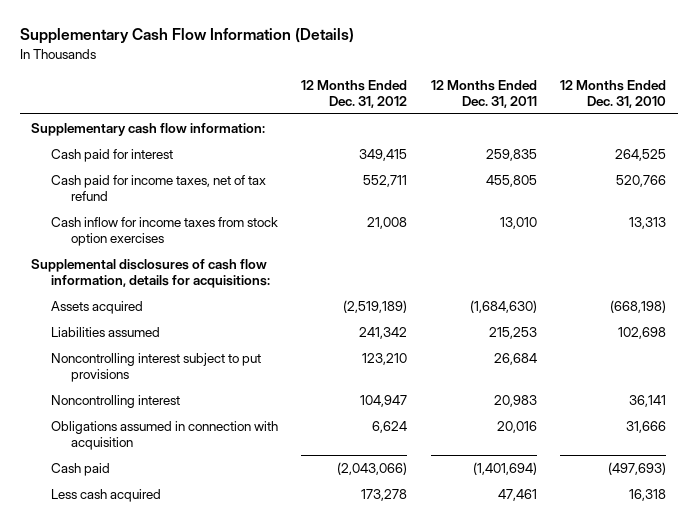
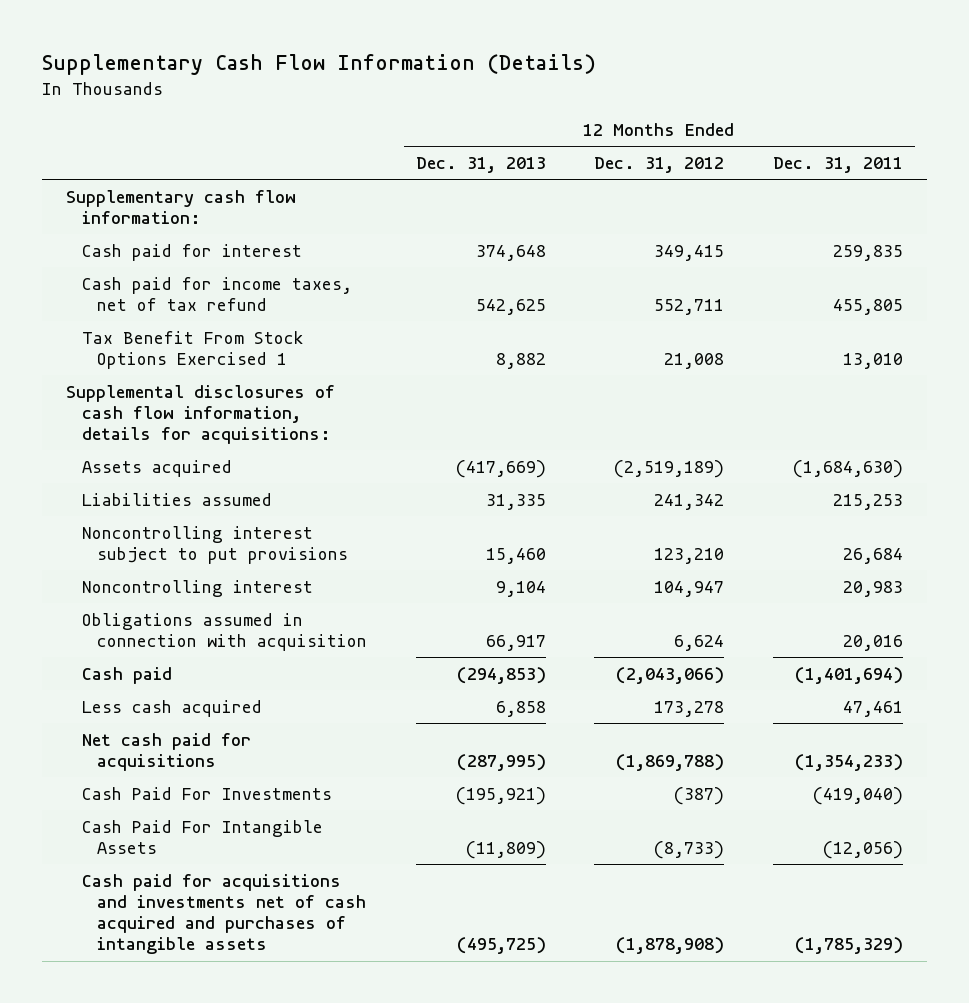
- | 12 Months Ended Dec. 31, 2012 | 12 Months Ended Dec. 31, 2011 | 12 Months Ended Dec. 31, 2010
+ | 12 Months Ended Dec. 31, 2013 | 12 Months Ended Dec. 31, 2012 | 12 Months Ended Dec. 31, 2011
- Cash inflow for income taxes from stock option exercises | 21,008 | 13,010 | 13,313
+ Tax Benefit From Stock Options Exercised 1 | 8,882 | 21,008 | 13,010
+ Net cash paid for acquisitions | (287,995) | (1,869,788) | (1,354,233)
+ Cash Paid For Investments | (195,921) | (387) | (419,040)
+ Cash Paid For Intangible Assets | (11,809) | (8,733) | (12,056)
+ Cash paid for acquisitions and investments net of cash acquired and purchases of intangible assets | (495,725) | (1,878,908) | (1,785,329)

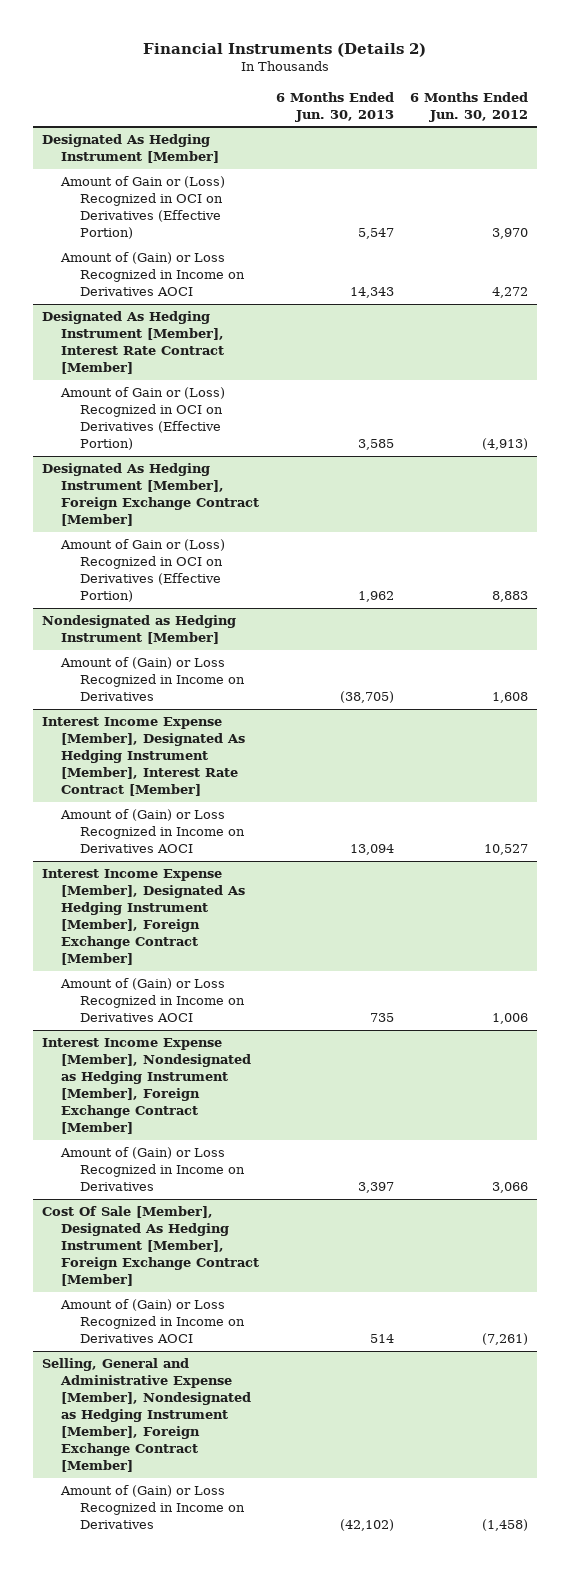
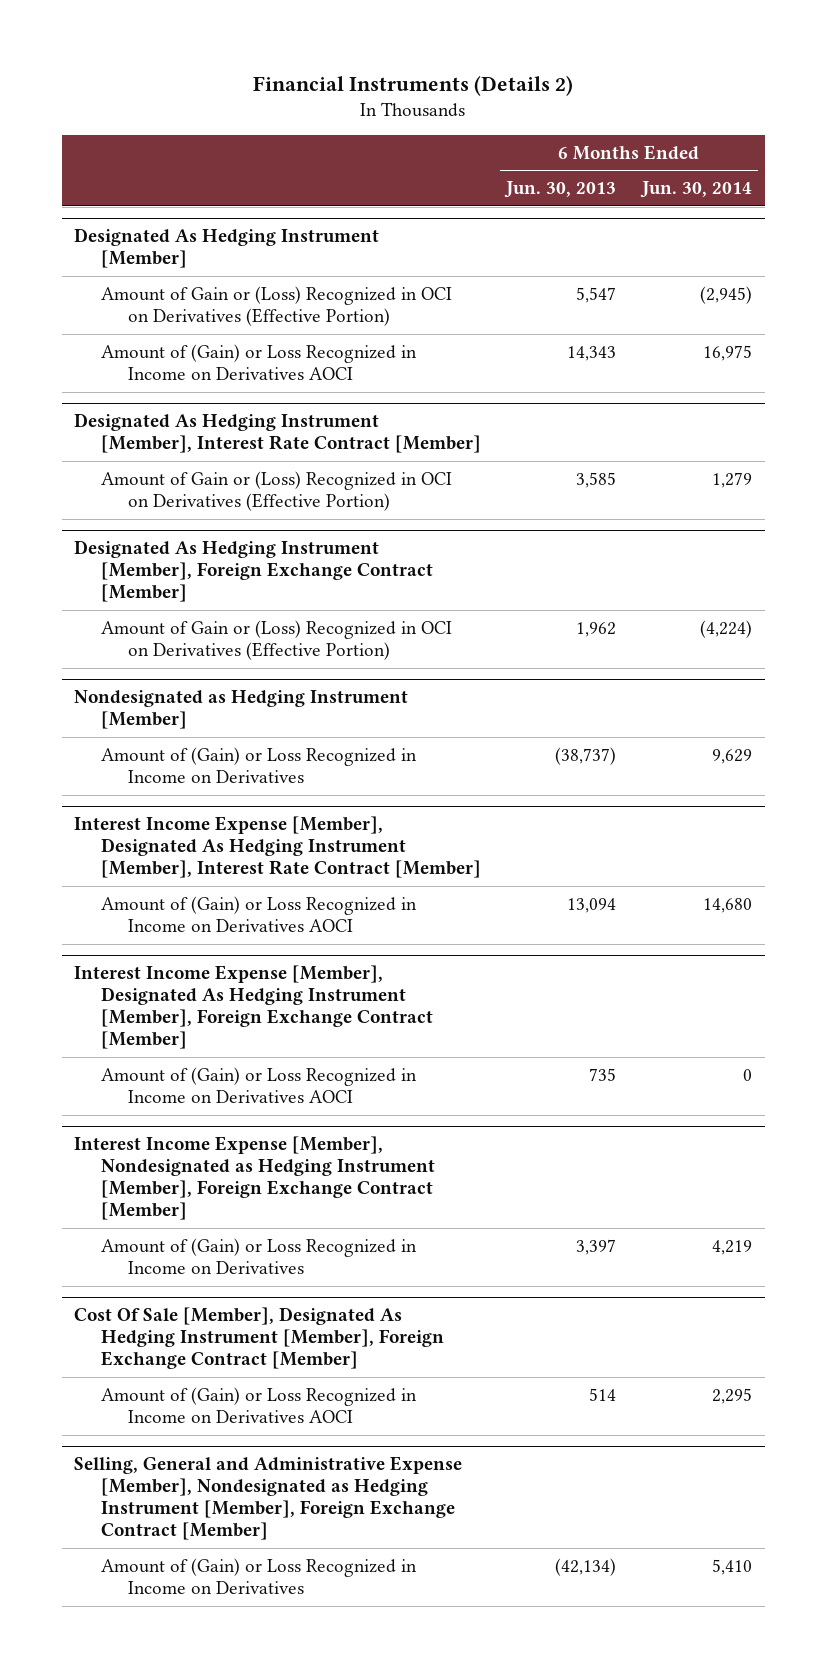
- | 6 Months Ended Jun. 30, 2013 | 6 Months Ended Jun. 30, 2012
+ | 6 Months Ended Jun. 30, 2013 | 6 Months Ended Jun. 30, 2014
@ Nondesignated as Hedging Instrument [Member]
- Amount of (Gain) or Loss Recognized in Income on Derivatives | (38,705) | 1,608
+ Amount of (Gain) or Loss Recognized in Income on Derivatives | (38,737) | 9,629
@ Selling, General and Administrative Expense [Member], Nondesignated as Hedging Instrument [Member], Foreign Exchange Contract [Member]
- Amount of (Gain) or Loss Recognized in Income on Derivatives | (42,102) | (1,458)
+ Amount of (Gain) or Loss Recognized in Income on Derivatives | (42,134) | 5,410

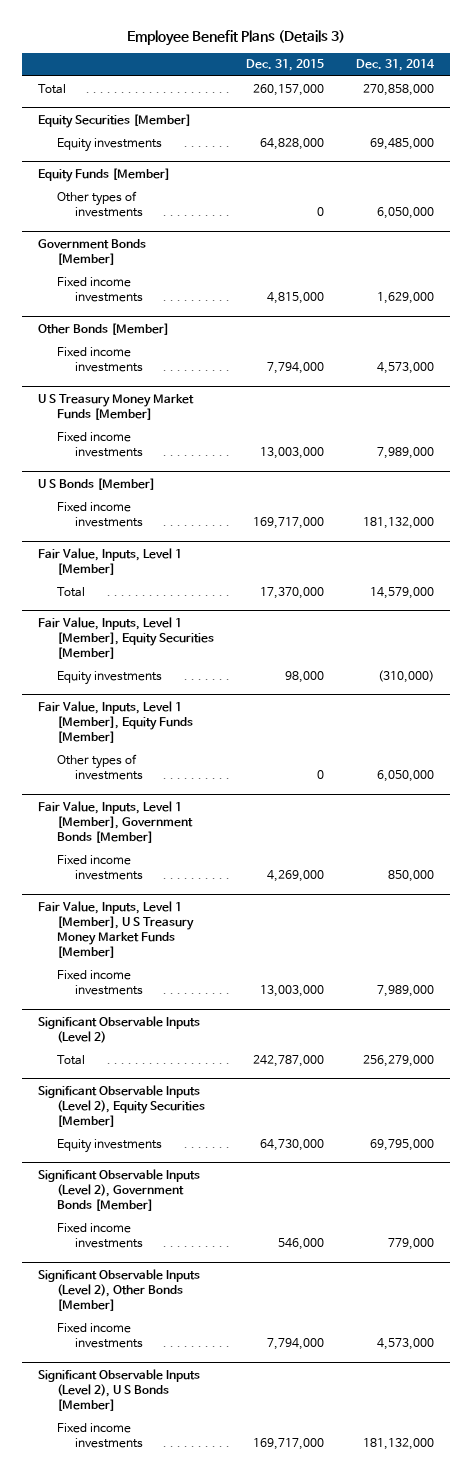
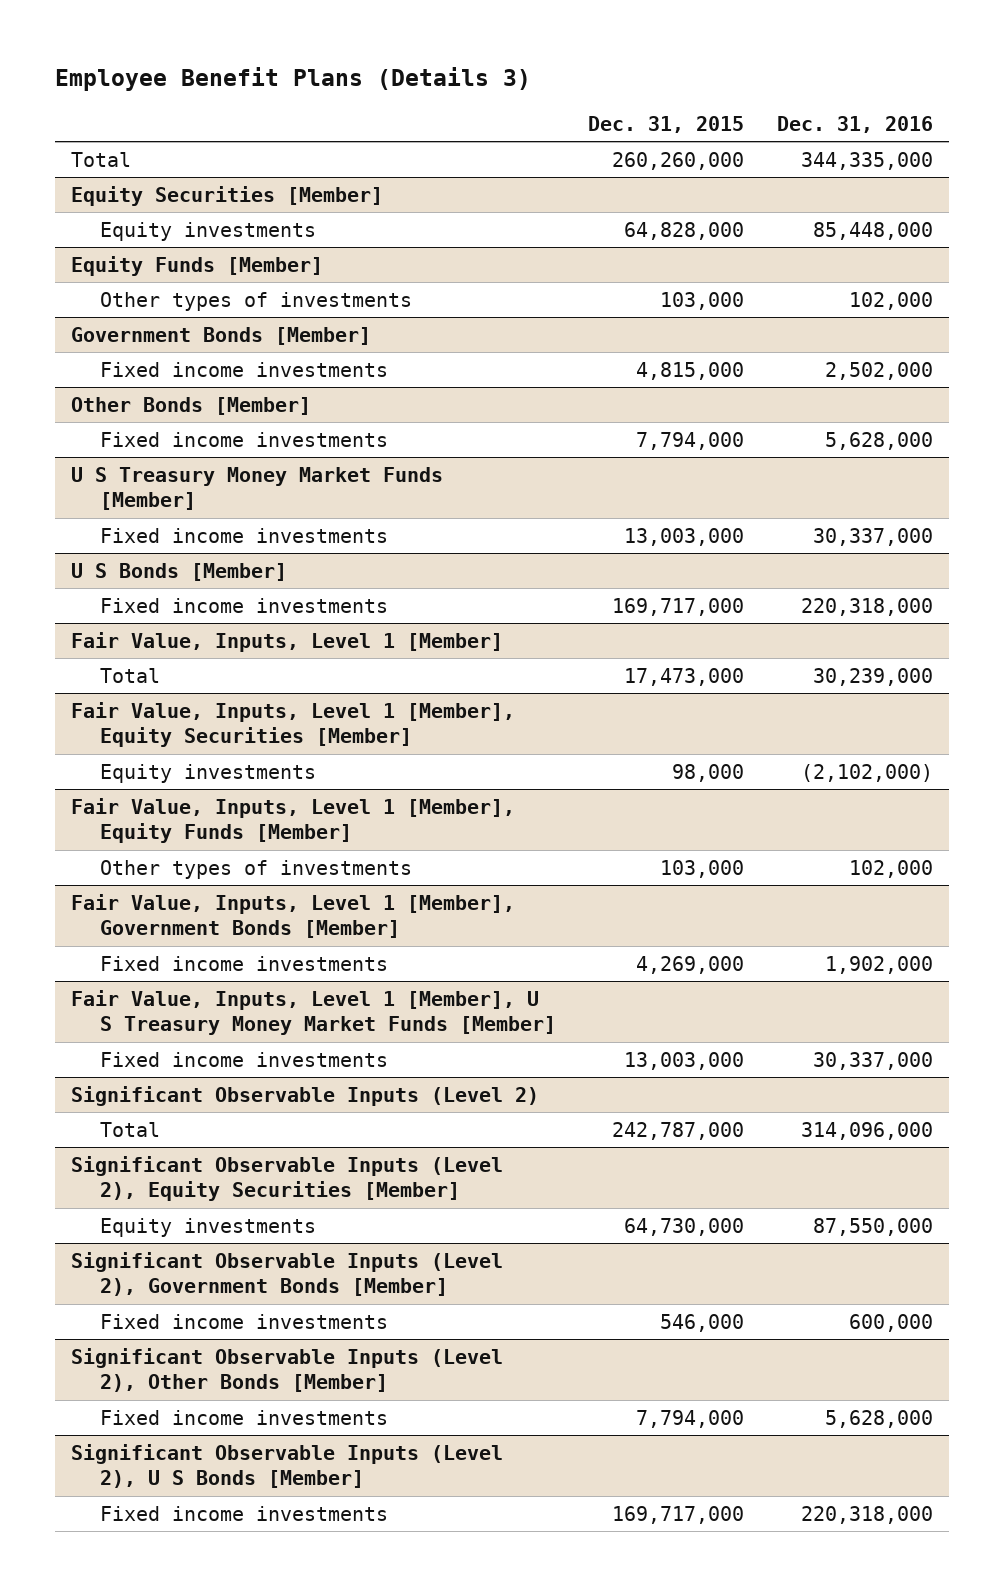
- | Dec. 31, 2015 | Dec. 31, 2014
+ | Dec. 31, 2015 | Dec. 31, 2016
- Total | 260,157,000 | 270,858,000
+ Total | 260,260,000 | 344,335,000
@ Equity Funds [Member]
- Other types of investments | 0 | 6,050,000
+ Other types of investments | 103,000 | 102,000
@ Fair Value, Inputs, Level 1 [Member]
- Total | 17,370,000 | 14,579,000
+ Total | 17,473,000 | 30,239,000
@ Fair Value, Inputs, Level 1 [Member], Equity Funds [Member]
- Other types of investments | 0 | 6,050,000
+ Other types of investments | 103,000 | 102,000

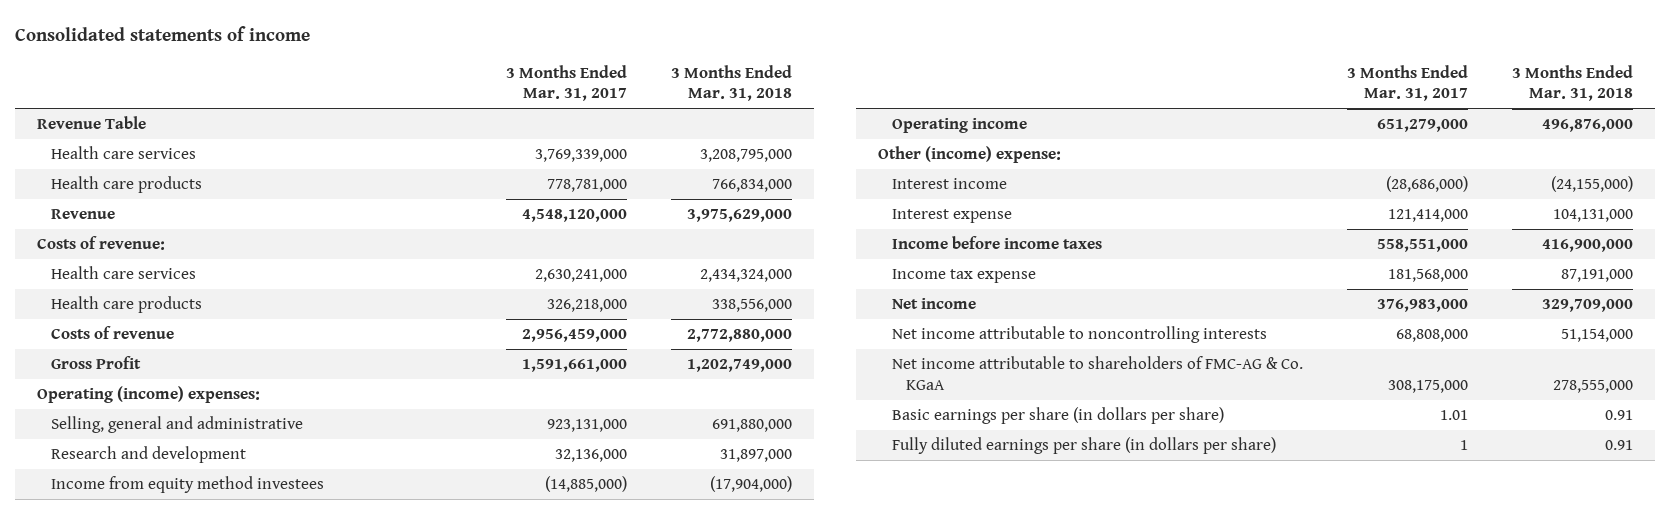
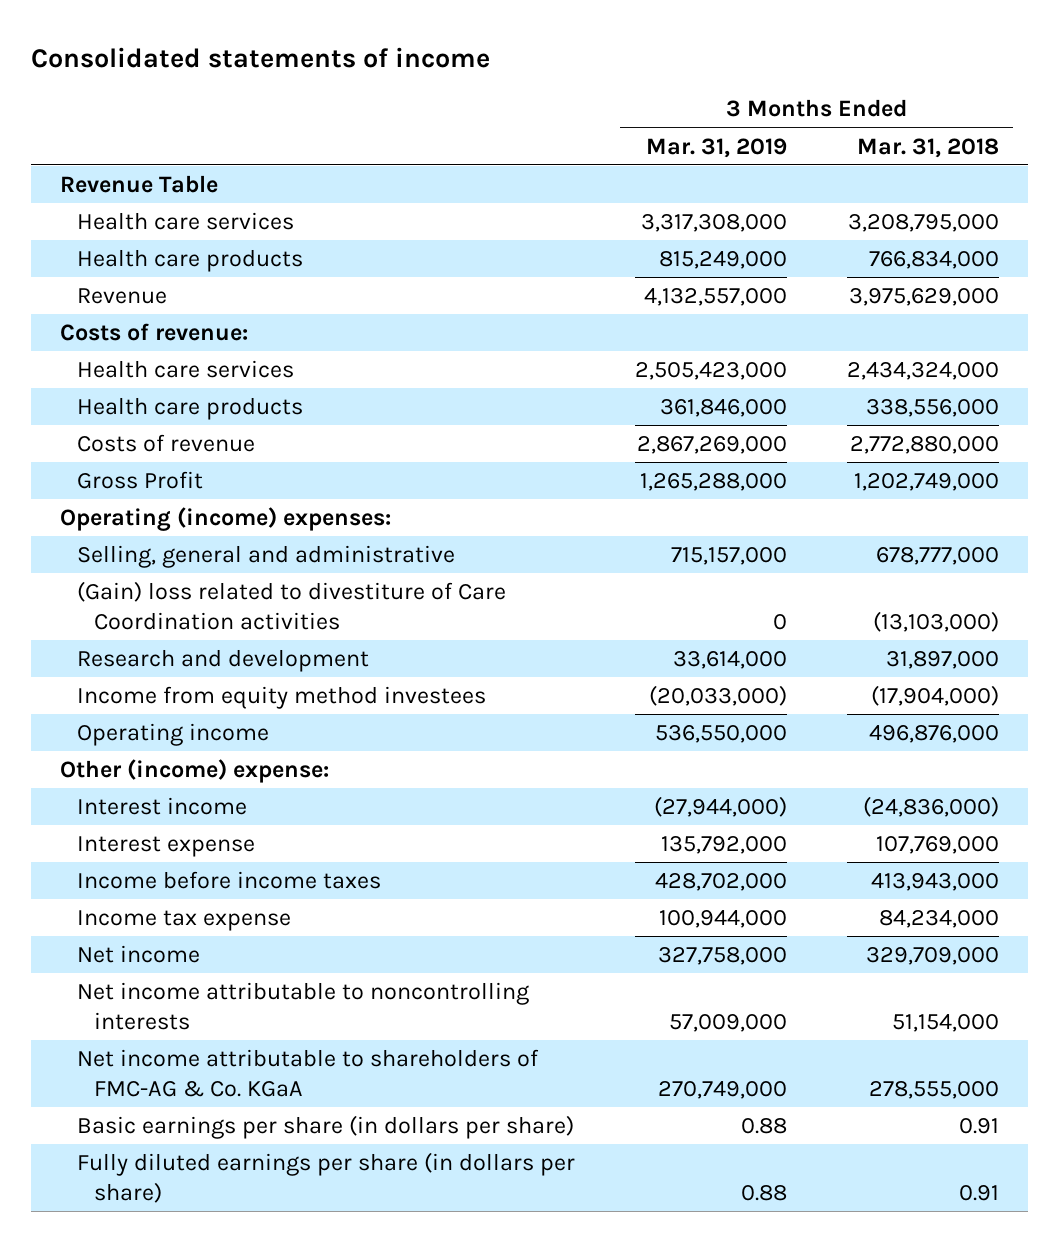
- | 3 Months Ended Mar. 31, 2017 | 3 Months Ended Mar. 31, 2018
+ | 3 Months Ended Mar. 31, 2019 | 3 Months Ended Mar. 31, 2018
- Selling, general and administrative | 923,131,000 | 691,880,000
+ Selling, general and administrative | 715,157,000 | 678,777,000
+ (Gain) loss related to divestiture of Care Coordination activities | 0 | (13,103,000)
- Interest income | (28,686,000) | (24,155,000)
- Interest expense | 121,414,000 | 104,131,000
- Income before income taxes | 558,551,000 | 416,900,000
- Income tax expense | 181,568,000 | 87,191,000
+ Interest income | (27,944,000) | (24,836,000)
+ Interest expense | 135,792,000 | 107,769,000
+ Income before income taxes | 428,702,000 | 413,943,000
+ Income tax expense | 100,944,000 | 84,234,000

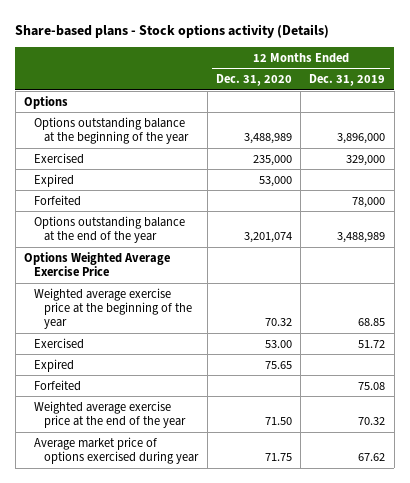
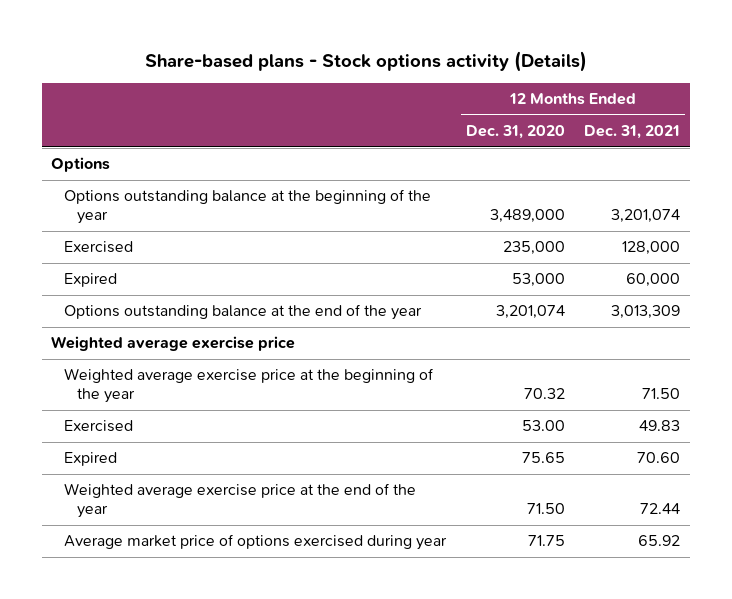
- | 12 Months Ended Dec. 31, 2020 | 12 Months Ended Dec. 31, 2019
+ | 12 Months Ended Dec. 31, 2020 | 12 Months Ended Dec. 31, 2021
- Options outstanding balance at the beginning of the year | 3,488,989 | 3,896,000
+ Options outstanding balance at the beginning of the year | 3,489,000 | 3,201,074
- Forfeited | | 78,000
- Options Weighted Average Exercise Price
+ Weighted average exercise price
- Forfeited | | 75.08

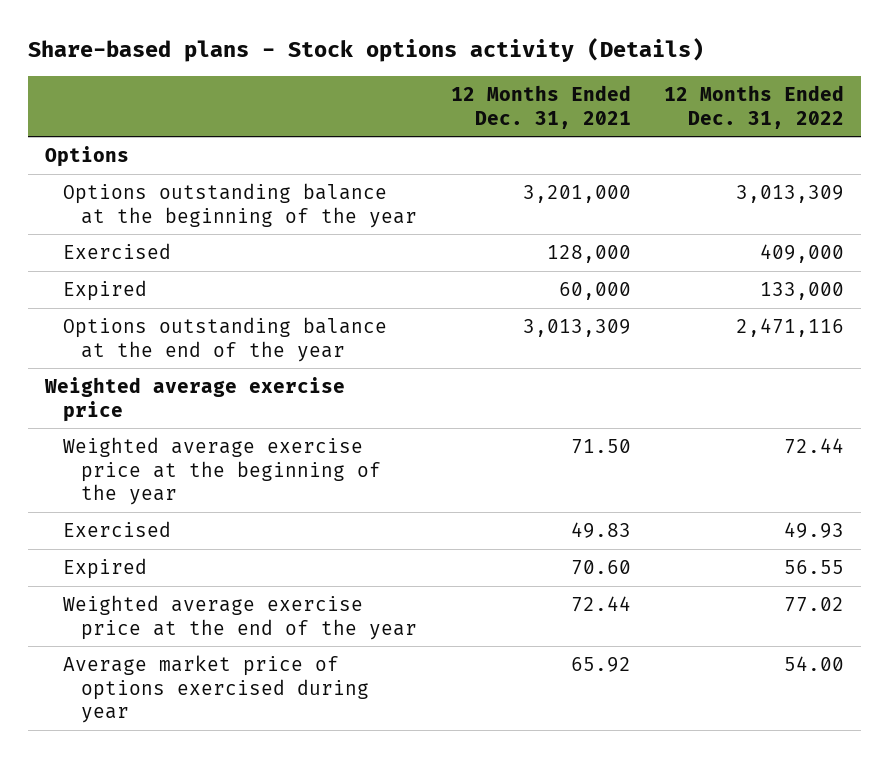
- | 12 Months Ended Dec. 31, 2020 | 12 Months Ended Dec. 31, 2021
+ | 12 Months Ended Dec. 31, 2021 | 12 Months Ended Dec. 31, 2022
- Options outstanding balance at the beginning of the year | 3,489,000 | 3,201,074
+ Options outstanding balance at the beginning of the year | 3,201,000 | 3,013,309

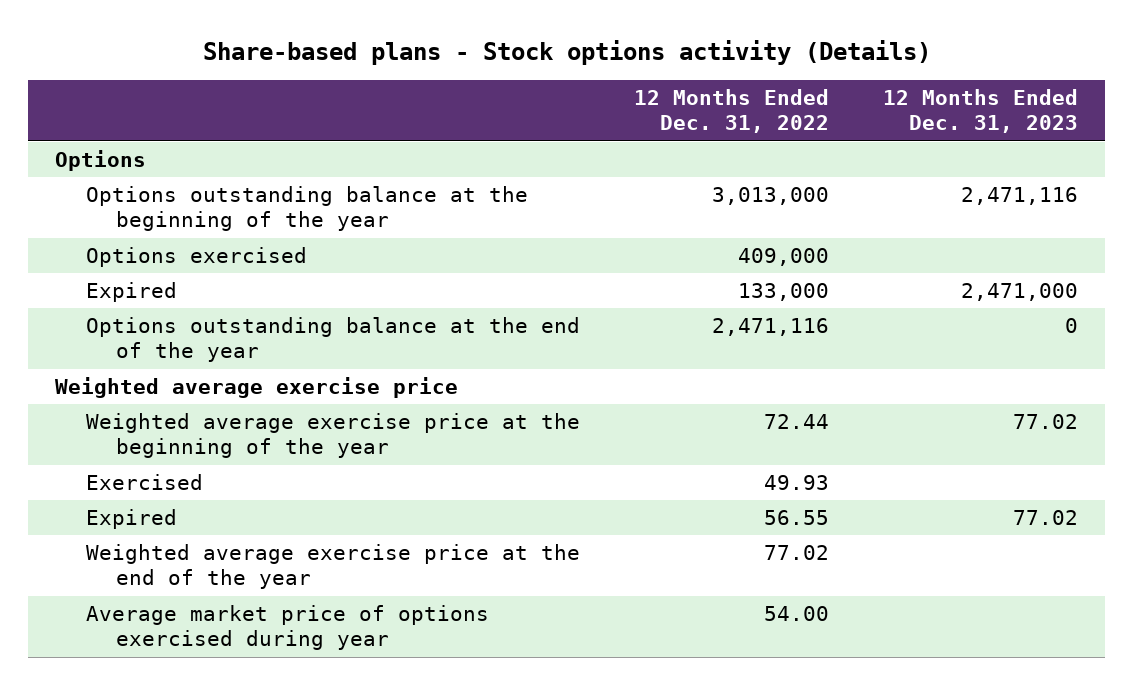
- | 12 Months Ended Dec. 31, 2021 | 12 Months Ended Dec. 31, 2022
+ | 12 Months Ended Dec. 31, 2022 | 12 Months Ended Dec. 31, 2023
- Options outstanding balance at the beginning of the year | 3,201,000 | 3,013,309
- Exercised | 128,000 | 409,000
+ Options outstanding balance at the beginning of the year | 3,013,000 | 2,471,116
+ Options exercised | 409,000 |

